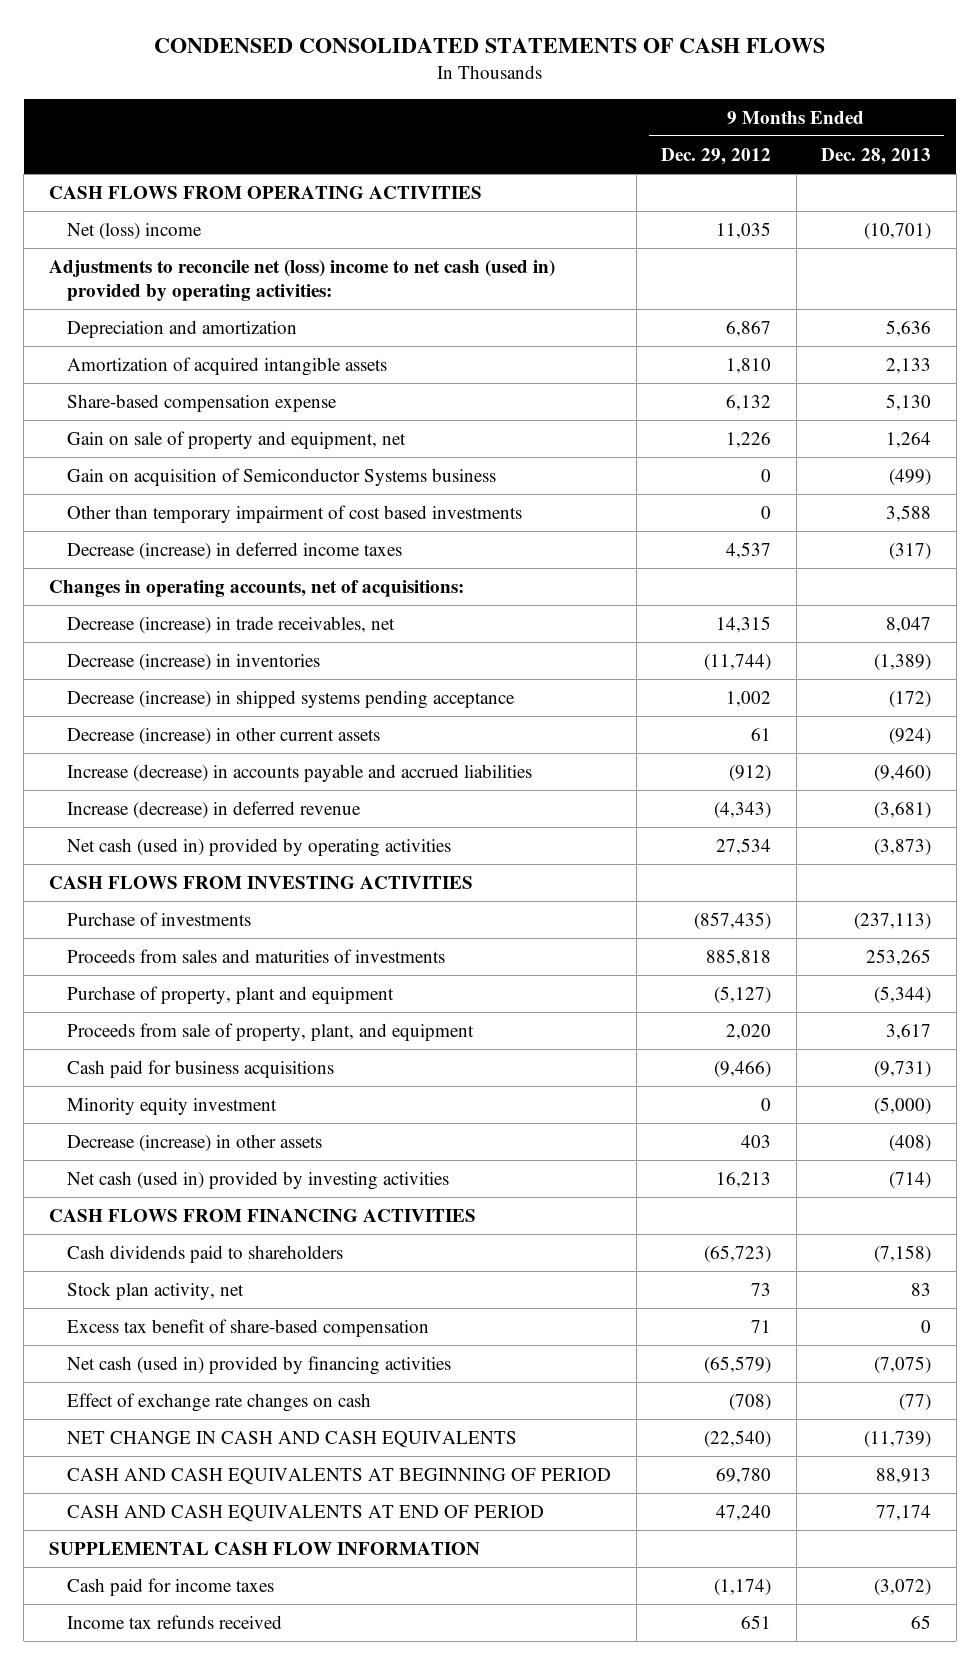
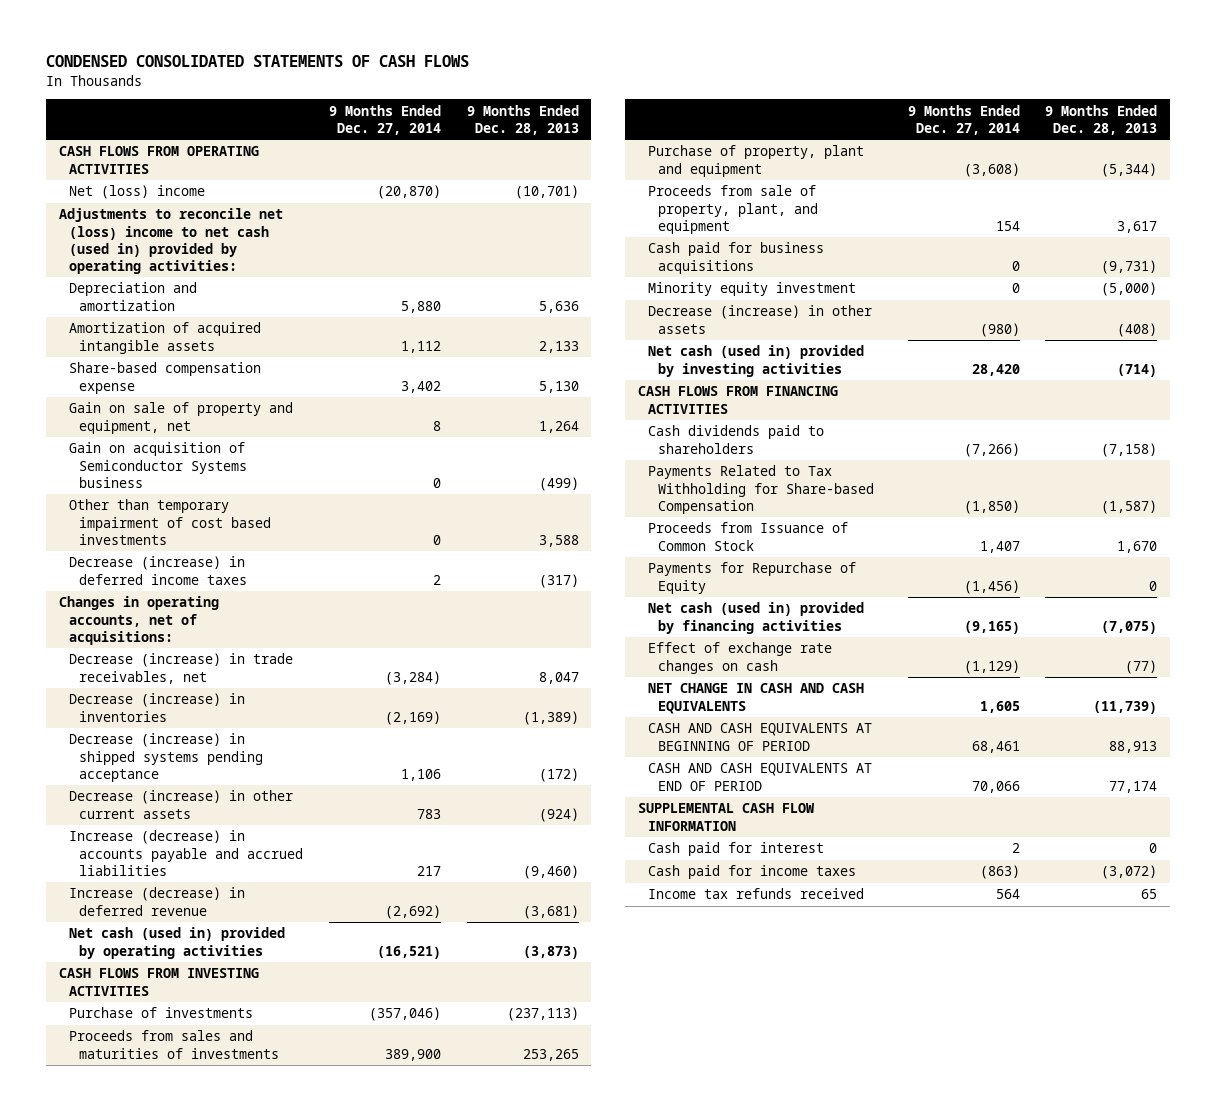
- | 9 Months Ended Dec. 29, 2012 | 9 Months Ended Dec. 28, 2013
+ | 9 Months Ended Dec. 27, 2014 | 9 Months Ended Dec. 28, 2013
- Stock plan activity, net | 73 | 83
- Excess tax benefit of share-based compensation | 71 | 0
+ Payments Related to Tax Withholding for Share-based Compensation | (1,850) | (1,587)
+ Proceeds from Issuance of Common Stock | 1,407 | 1,670
+ Payments for Repurchase of Equity | (1,456) | 0
+ Cash paid for interest | 2 | 0

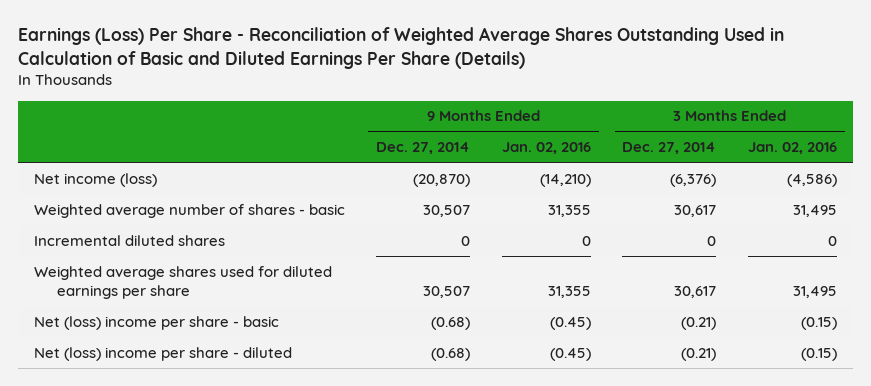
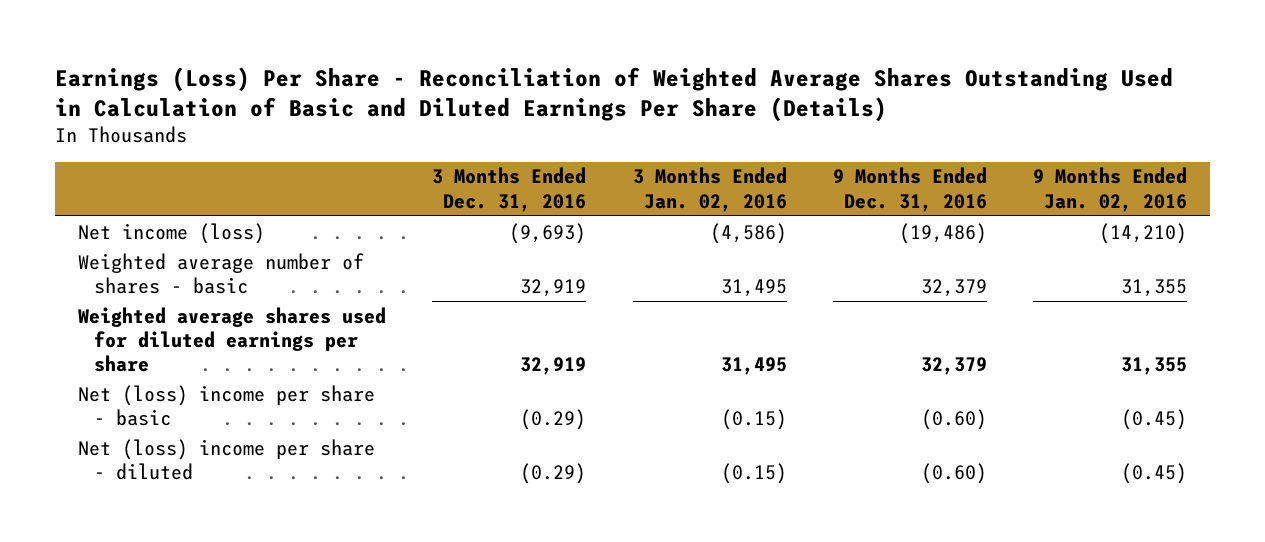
- | 9 Months Ended Dec. 27, 2014 | 9 Months Ended Jan. 02, 2016 | 3 Months Ended Dec. 27, 2014 | 3 Months Ended Jan. 02, 2016
+ | 3 Months Ended Dec. 31, 2016 | 3 Months Ended Jan. 02, 2016 | 9 Months Ended Dec. 31, 2016 | 9 Months Ended Jan. 02, 2016
- Incremental diluted shares | 0 | 0 | 0 | 0

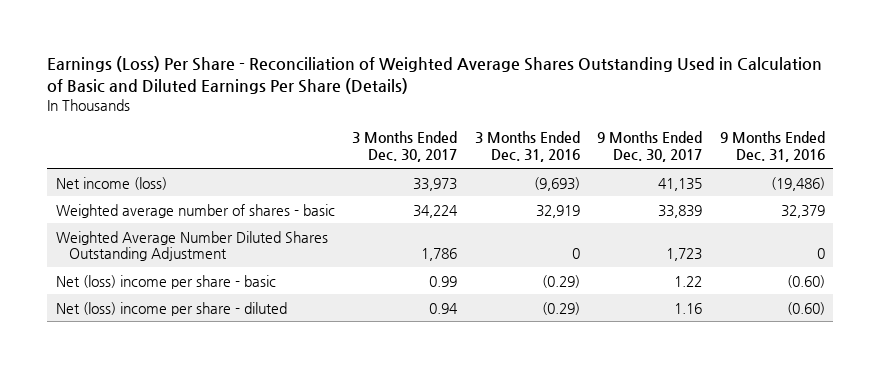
- | 3 Months Ended Dec. 31, 2016 | 3 Months Ended Jan. 02, 2016 | 9 Months Ended Dec. 31, 2016 | 9 Months Ended Jan. 02, 2016
+ | 3 Months Ended Dec. 30, 2017 | 3 Months Ended Dec. 31, 2016 | 9 Months Ended Dec. 30, 2017 | 9 Months Ended Dec. 31, 2016
- Weighted average shares used for diluted earnings per share | 32,919 | 31,495 | 32,379 | 31,355
+ Weighted Average Number Diluted Shares Outstanding Adjustment | 1,786 | 0 | 1,723 | 0

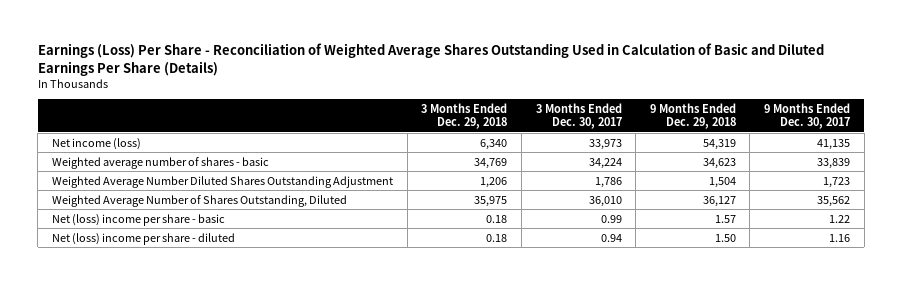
- | 3 Months Ended Dec. 30, 2017 | 3 Months Ended Dec. 31, 2016 | 9 Months Ended Dec. 30, 2017 | 9 Months Ended Dec. 31, 2016
+ | 3 Months Ended Dec. 29, 2018 | 3 Months Ended Dec. 30, 2017 | 9 Months Ended Dec. 29, 2018 | 9 Months Ended Dec. 30, 2017
+ Weighted Average Number of Shares Outstanding, Diluted | 35,975 | 36,010 | 36,127 | 35,562

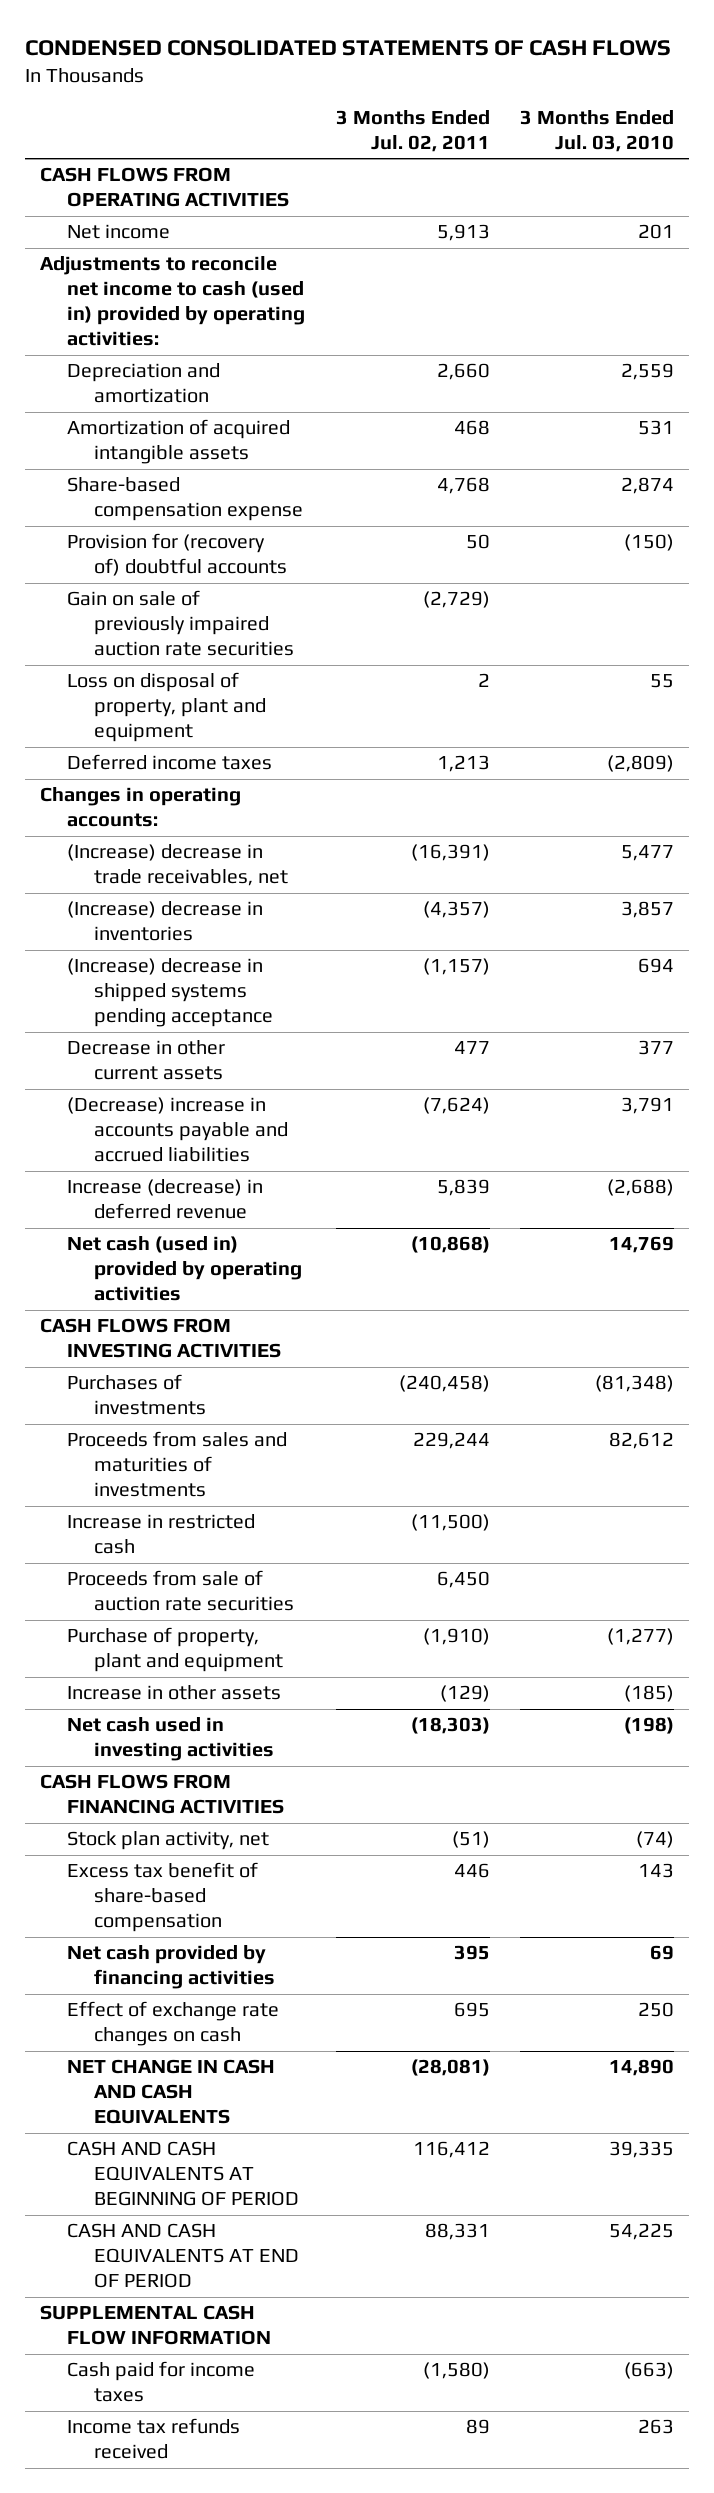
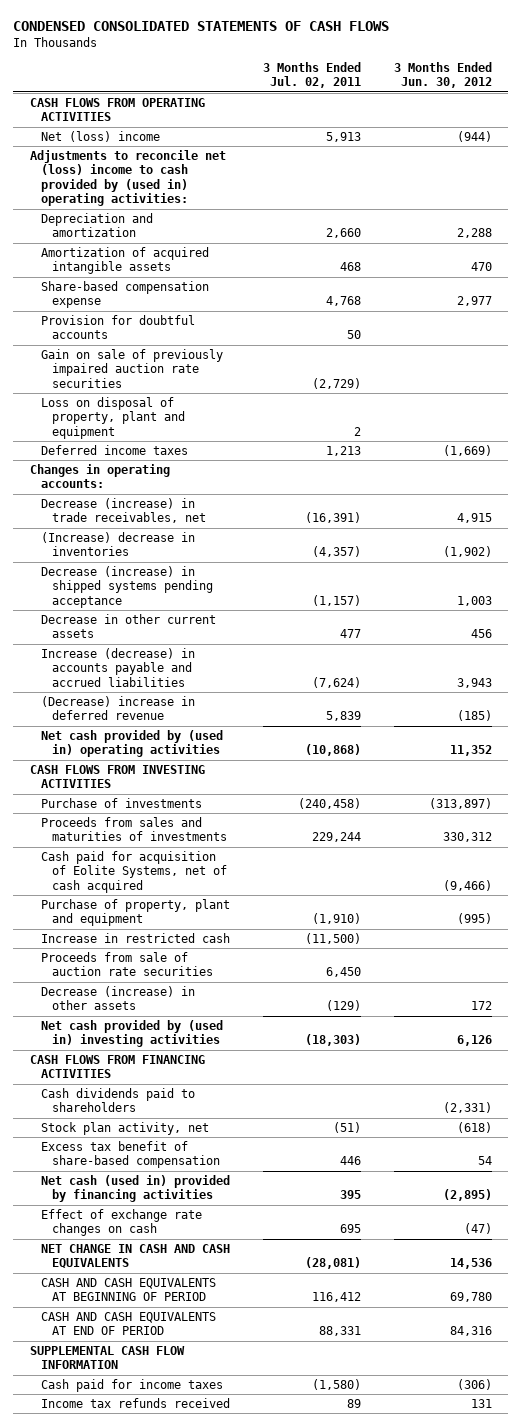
- | 3 Months Ended Jul. 02, 2011 | 3 Months Ended Jul. 03, 2010
+ | 3 Months Ended Jul. 02, 2011 | 3 Months Ended Jun. 30, 2012
- Net income | 5,913 | 201
- Adjustments to reconcile net income to cash (used in) provided by operating activities:
+ Net (loss) income | 5,913 | (944)
+ Adjustments to reconcile net (loss) income to cash provided by (used in) operating activities:
- Provision for (recovery of) doubtful accounts | 50 | (150)
+ Provision for doubtful accounts | 50 |
- (Increase) decrease in trade receivables, net | (16,391) | 5,477
+ Decrease (increase) in trade receivables, net | (16,391) | 4,915
- (Increase) decrease in shipped systems pending acceptance | (1,157) | 694
+ Decrease (increase) in shipped systems pending acceptance | (1,157) | 1,003
- (Decrease) increase in accounts payable and accrued liabilities | (7,624) | 3,791
- Increase (decrease) in deferred revenue | 5,839 | (2,688)
- Net cash (used in) provided by operating activities | (10,868) | 14,769
+ Increase (decrease) in accounts payable and accrued liabilities | (7,624) | 3,943
+ (Decrease) increase in deferred revenue | 5,839 | (185)
+ Net cash provided by (used in) operating activities | (10,868) | 11,352
- Purchases of investments | (240,458) | (81,348)
+ Purchase of investments | (240,458) | (313,897)
+ Cash paid for acquisition of Eolite Systems, net of cash acquired | | (9,466)
moved up: Purchase of property, plant and equipment | (1,910) | (995)
- Increase in other assets | (129) | (185)
- Net cash used in investing activities | (18,303) | (198)
+ Decrease (increase) in other assets | (129) | 172
+ Net cash provided by (used in) investing activities | (18,303) | 6,126
+ Cash dividends paid to shareholders | | (2,331)
- Net cash provided by financing activities | 395 | 69
+ Net cash (used in) provided by financing activities | 395 | (2,895)

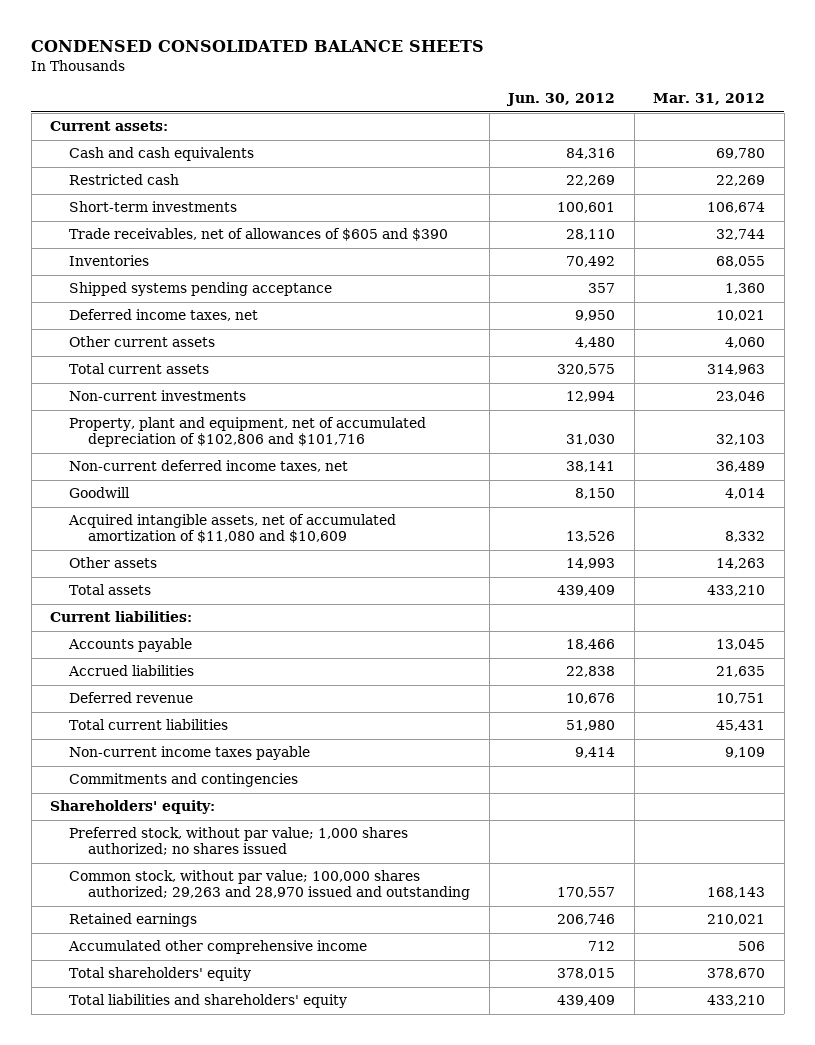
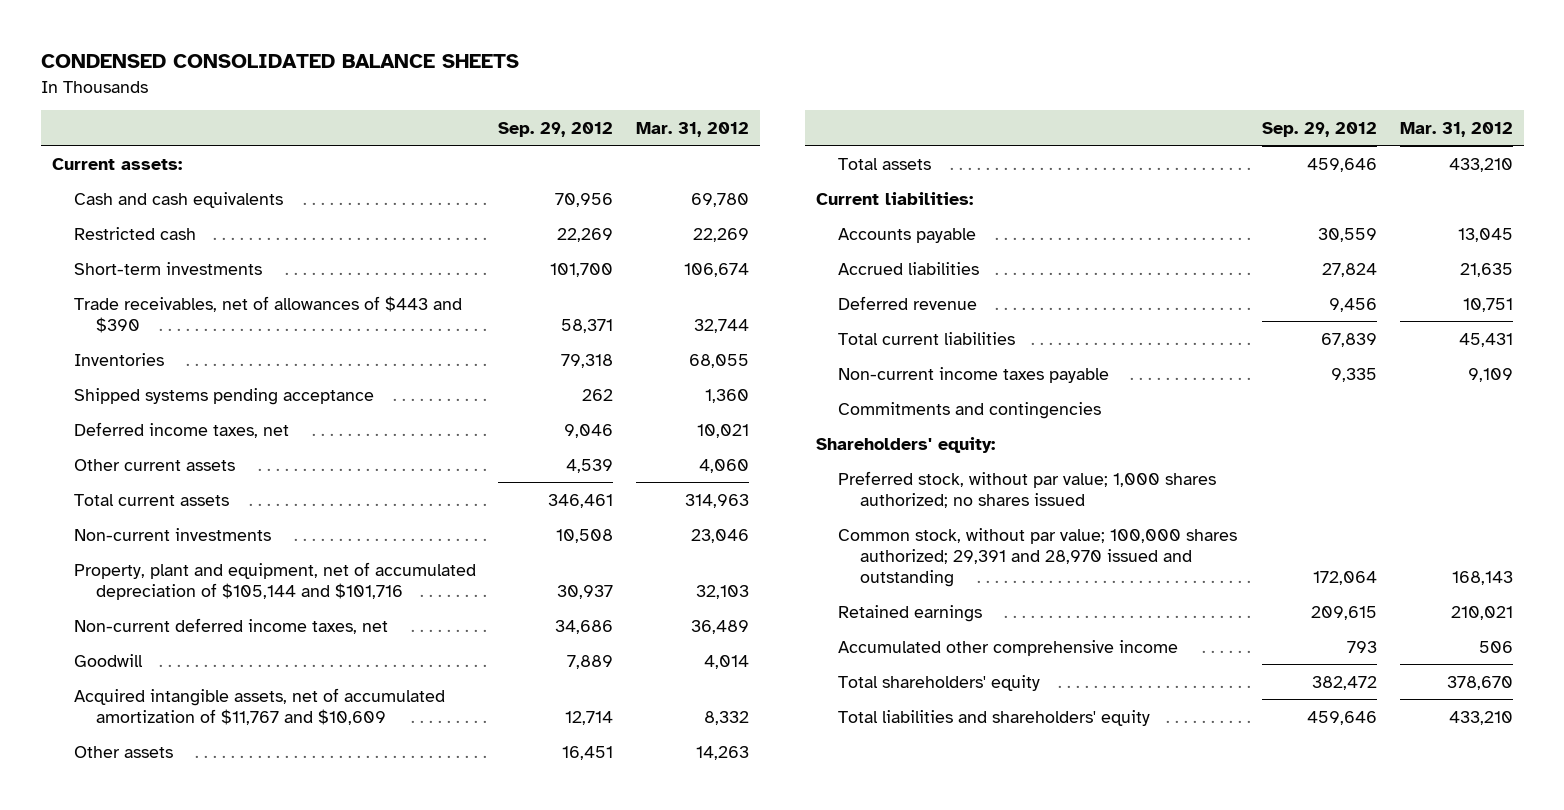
- | Jun. 30, 2012 | Mar. 31, 2012
+ | Sep. 29, 2012 | Mar. 31, 2012
- Trade receivables, net of allowances of $605 and $390 | 28,110 | 32,744
+ Trade receivables, net of allowances of $443 and $390 | 58,371 | 32,744
- Property, plant and equipment, net of accumulated depreciation of $102,806 and $101,716 | 31,030 | 32,103
+ Property, plant and equipment, net of accumulated depreciation of $105,144 and $101,716 | 30,937 | 32,103
- Acquired intangible assets, net of accumulated amortization of $11,080 and $10,609 | 13,526 | 8,332
+ Acquired intangible assets, net of accumulated amortization of $11,767 and $10,609 | 12,714 | 8,332
- Common stock, without par value; 100,000 shares authorized; 29,263 and 28,970 issued and outstanding | 170,557 | 168,143
+ Common stock, without par value; 100,000 shares authorized; 29,391 and 28,970 issued and outstanding | 172,064 | 168,143

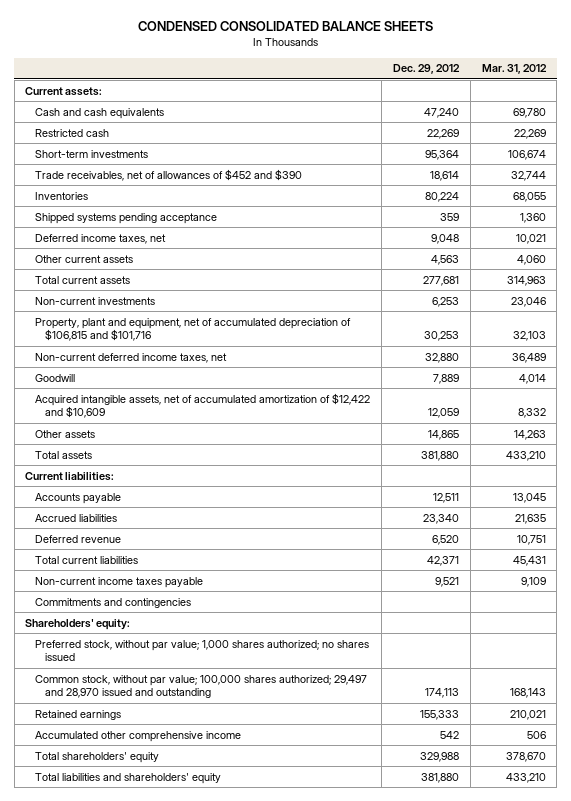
- | Sep. 29, 2012 | Mar. 31, 2012
+ | Dec. 29, 2012 | Mar. 31, 2012
- Trade receivables, net of allowances of $443 and $390 | 58,371 | 32,744
+ Trade receivables, net of allowances of $452 and $390 | 18,614 | 32,744
- Property, plant and equipment, net of accumulated depreciation of $105,144 and $101,716 | 30,937 | 32,103
+ Property, plant and equipment, net of accumulated depreciation of $106,815 and $101,716 | 30,253 | 32,103
- Acquired intangible assets, net of accumulated amortization of $11,767 and $10,609 | 12,714 | 8,332
+ Acquired intangible assets, net of accumulated amortization of $12,422 and $10,609 | 12,059 | 8,332
- Common stock, without par value; 100,000 shares authorized; 29,391 and 28,970 issued and outstanding | 172,064 | 168,143
+ Common stock, without par value; 100,000 shares authorized; 29,497 and 28,970 issued and outstanding | 174,113 | 168,143

